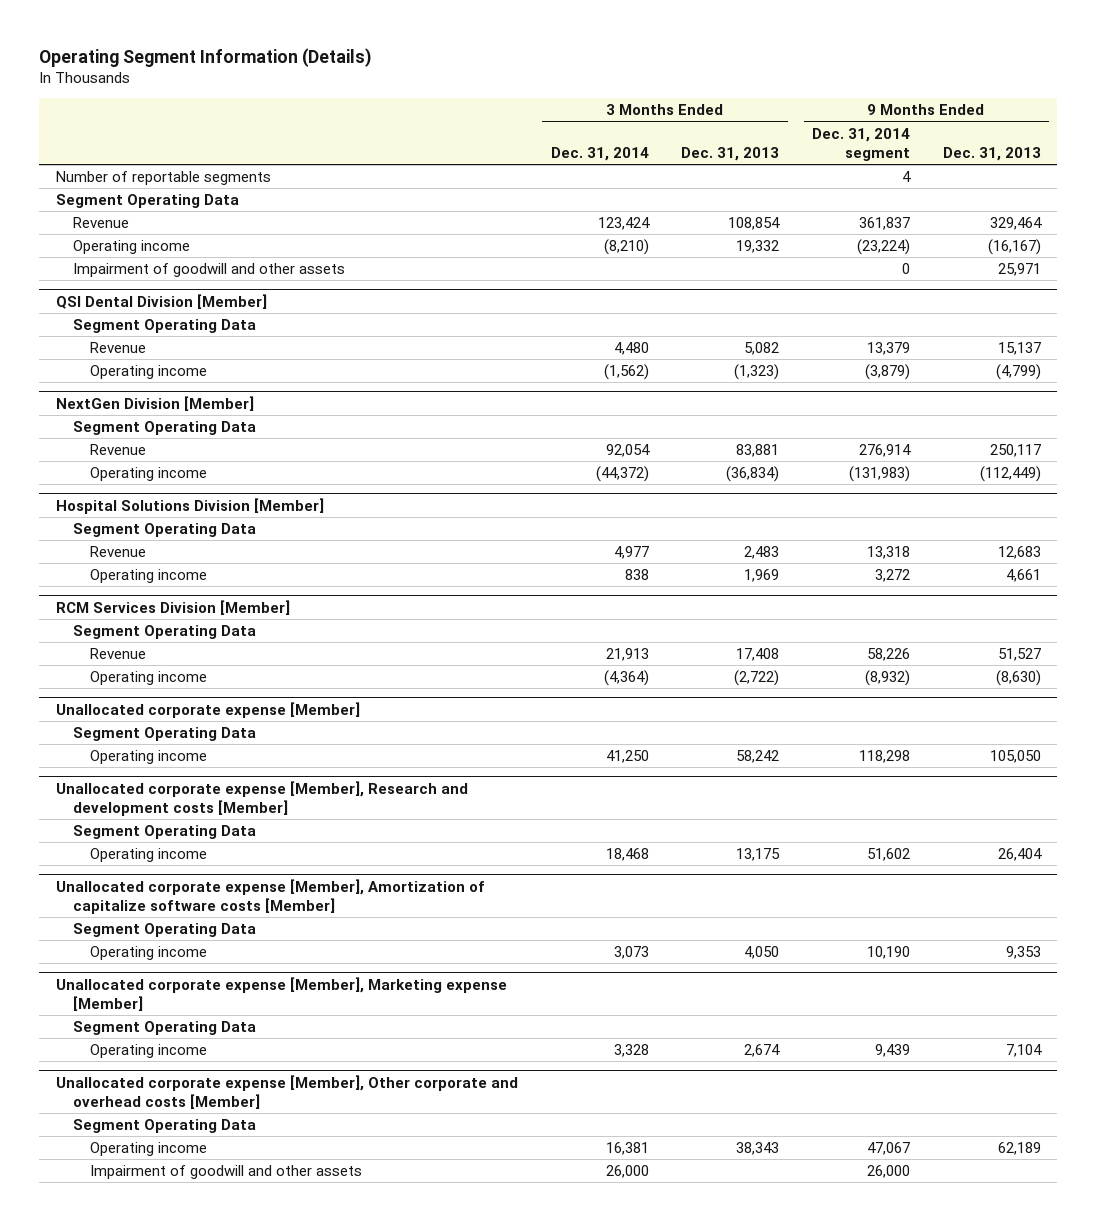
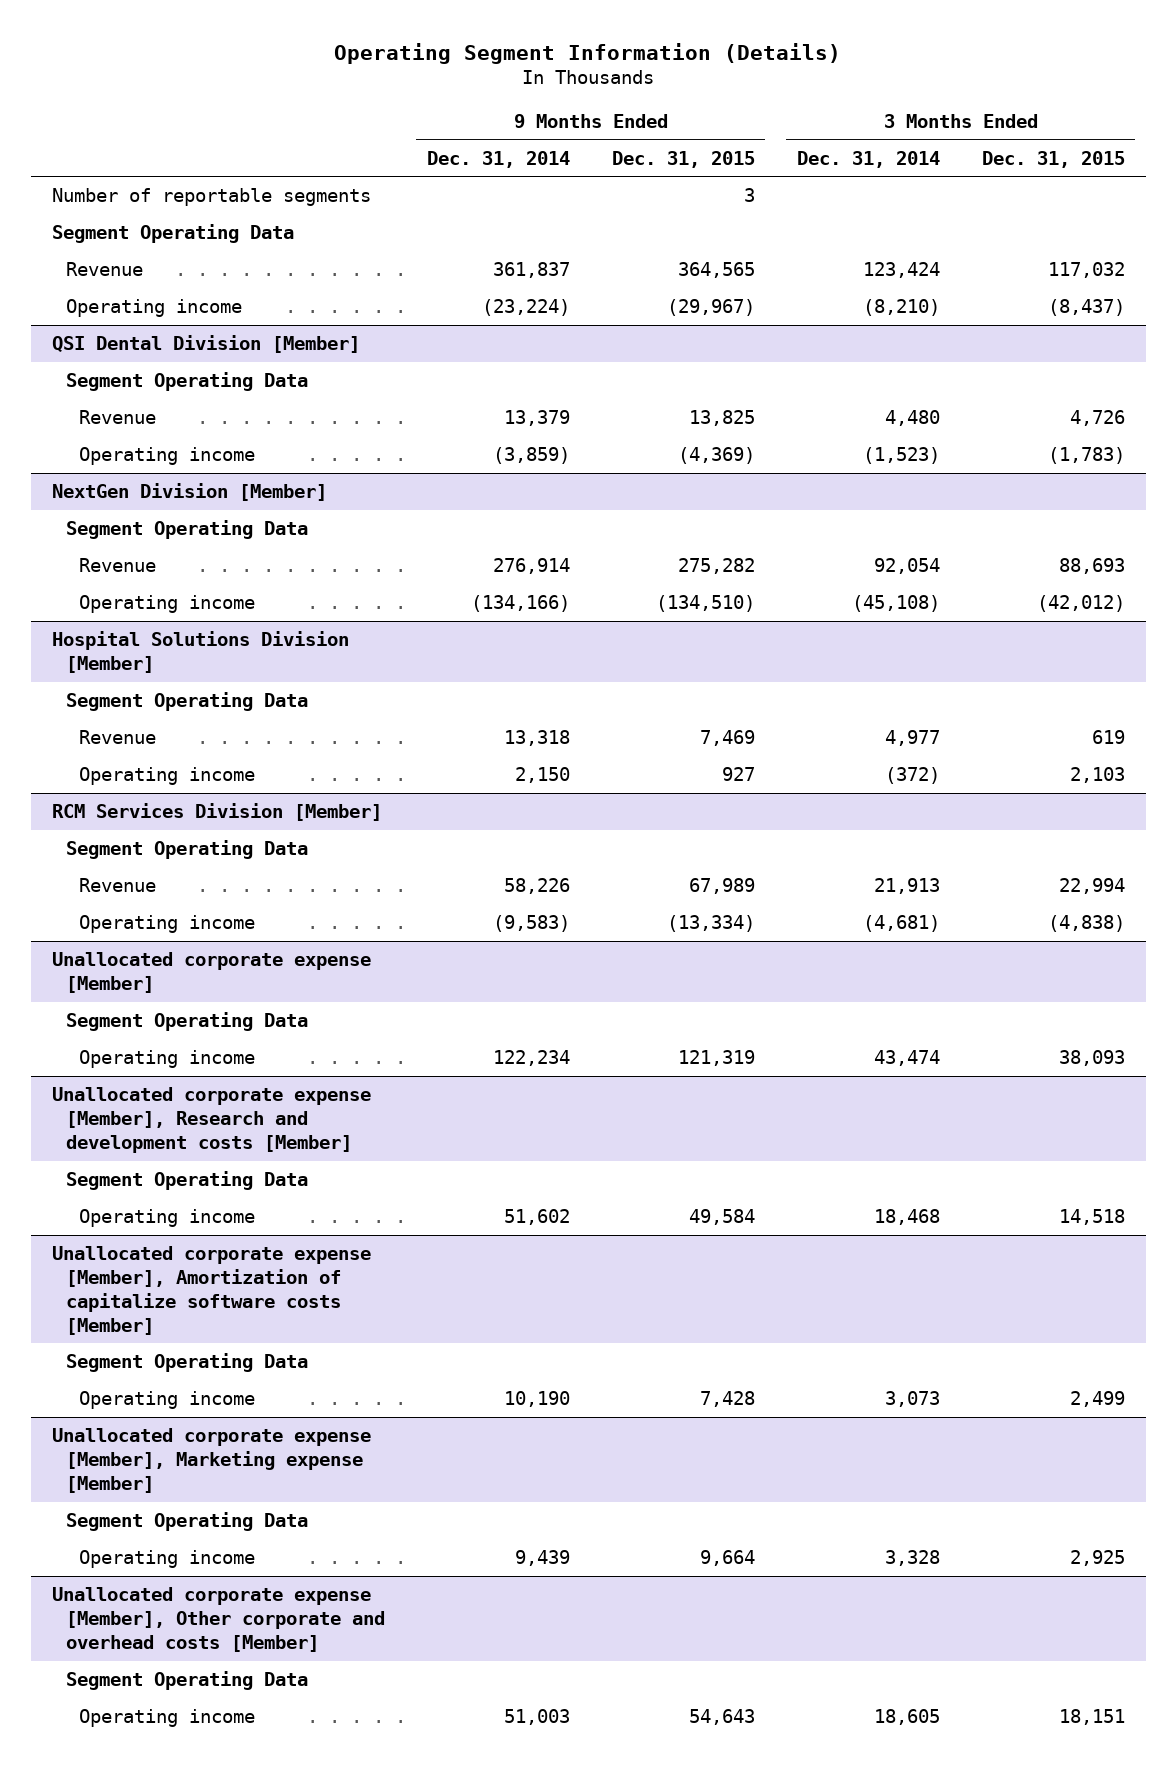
- | 3 Months Ended Dec. 31, 2014 | 3 Months Ended Dec. 31, 2013 | 9 Months Ended Dec. 31, 2014 segment | 9 Months Ended Dec. 31, 2013
+ | 9 Months Ended Dec. 31, 2014 | 9 Months Ended Dec. 31, 2015 | 3 Months Ended Dec. 31, 2014 | 3 Months Ended Dec. 31, 2015
- Impairment of goodwill and other assets | | | 0 | 25,971
@ QSI Dental Division [Member]
- Operating income | (1,562) | (1,323) | (3,879) | (4,799)
+ Operating income | (3,859) | (4,369) | (1,523) | (1,783)
@ NextGen Division [Member]
- Operating income | (44,372) | (36,834) | (131,983) | (112,449)
+ Operating income | (134,166) | (134,510) | (45,108) | (42,012)
@ Hospital Solutions Division [Member]
- Operating income | 838 | 1,969 | 3,272 | 4,661
+ Operating income | 2,150 | 927 | (372) | 2,103
@ RCM Services Division [Member]
- Operating income | (4,364) | (2,722) | (8,932) | (8,630)
+ Operating income | (9,583) | (13,334) | (4,681) | (4,838)
@ Unallocated corporate expense [Member]
- Operating income | 41,250 | 58,242 | 118,298 | 105,050
+ Operating income | 122,234 | 121,319 | 43,474 | 38,093
@ Unallocated corporate expense [Member], Other corporate and overhead costs [Member]
- Operating income | 16,381 | 38,343 | 47,067 | 62,189
- Impairment of goodwill and other assets | 26,000 | | 26,000 |
+ Operating income | 51,003 | 54,643 | 18,605 | 18,151

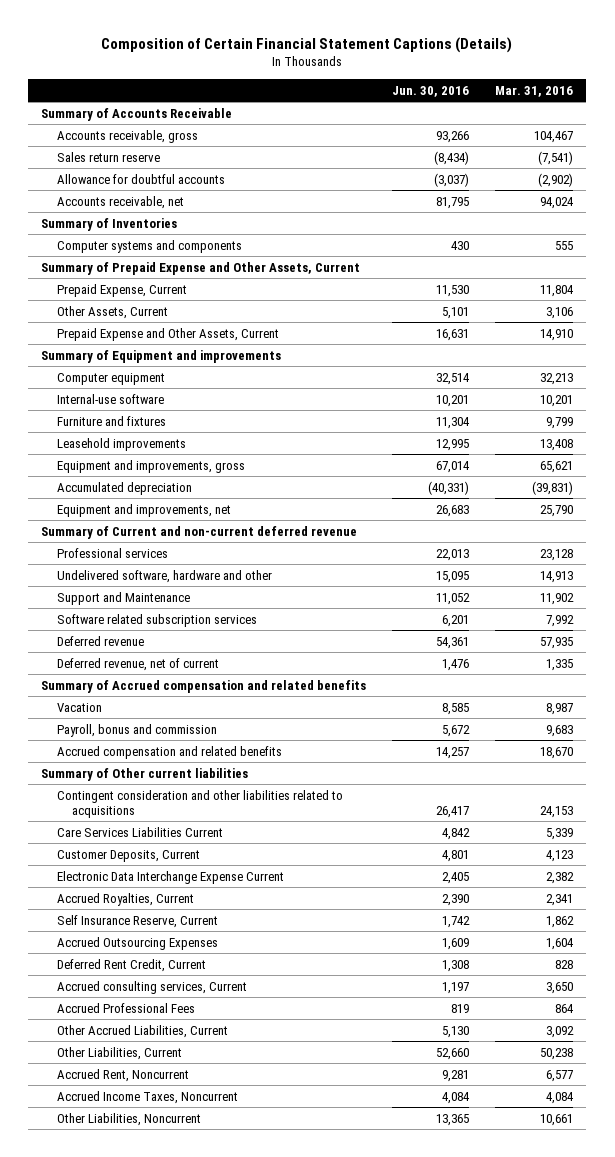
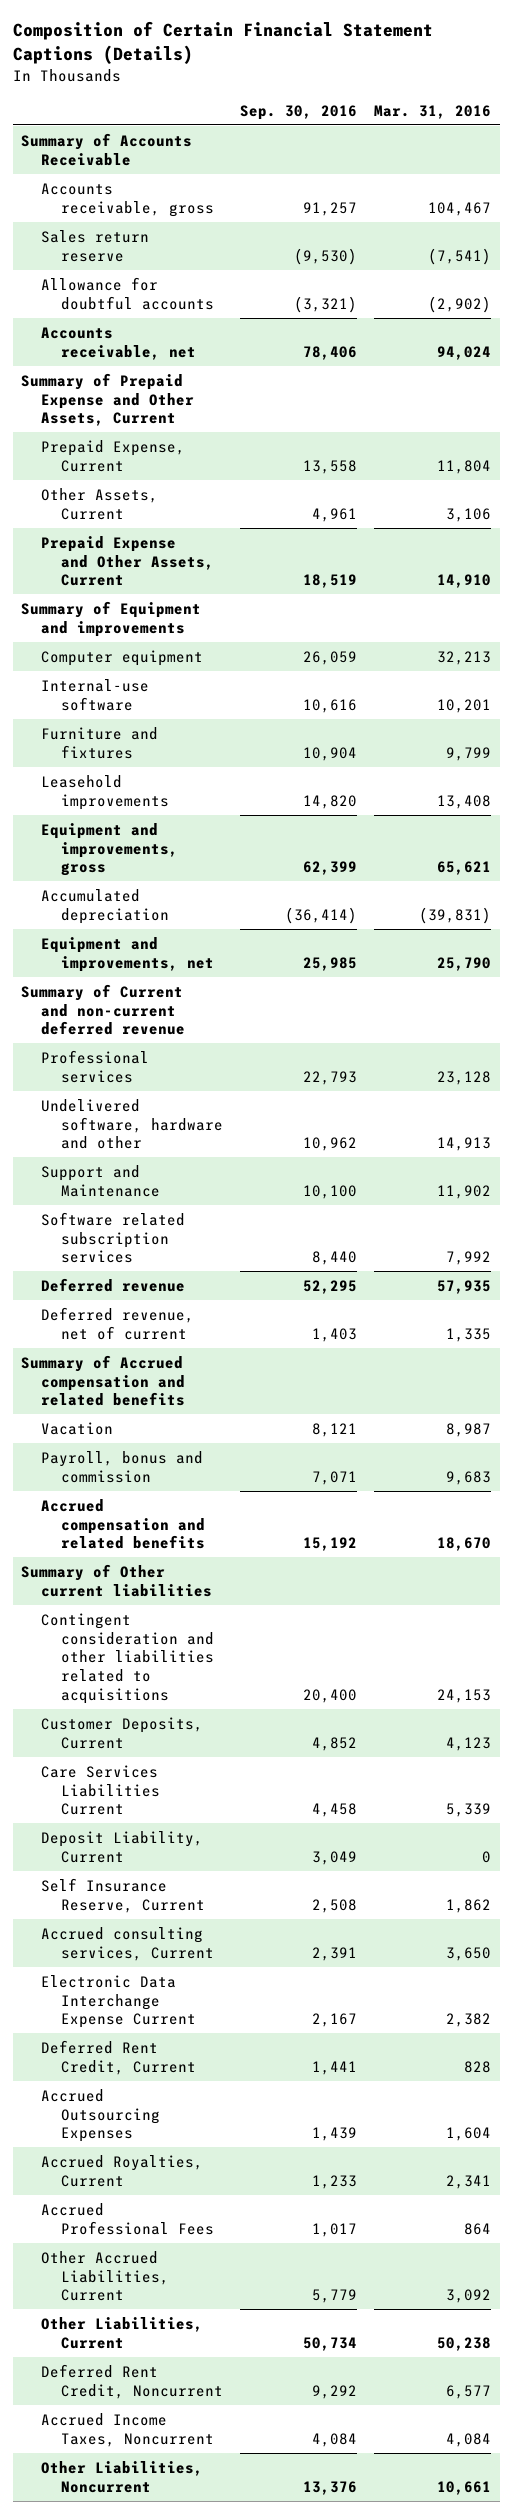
- | Jun. 30, 2016 | Mar. 31, 2016
+ | Sep. 30, 2016 | Mar. 31, 2016
- Summary of Inventories
- Computer systems and components | 430 | 555
moved down: Care Services Liabilities Current | 4,458 | 5,339
+ Deposit Liability, Current | 3,049 | 0
moved down: Electronic Data Interchange Expense Current | 2,167 | 2,382
moved down: Deferred Rent Credit, Current | 1,441 | 828
moved down: Accrued Outsourcing Expenses | 1,439 | 1,604
moved down: Accrued Royalties, Current | 1,233 | 2,341
- Accrued Rent, Noncurrent | 9,281 | 6,577
+ Deferred Rent Credit, Noncurrent | 9,292 | 6,577

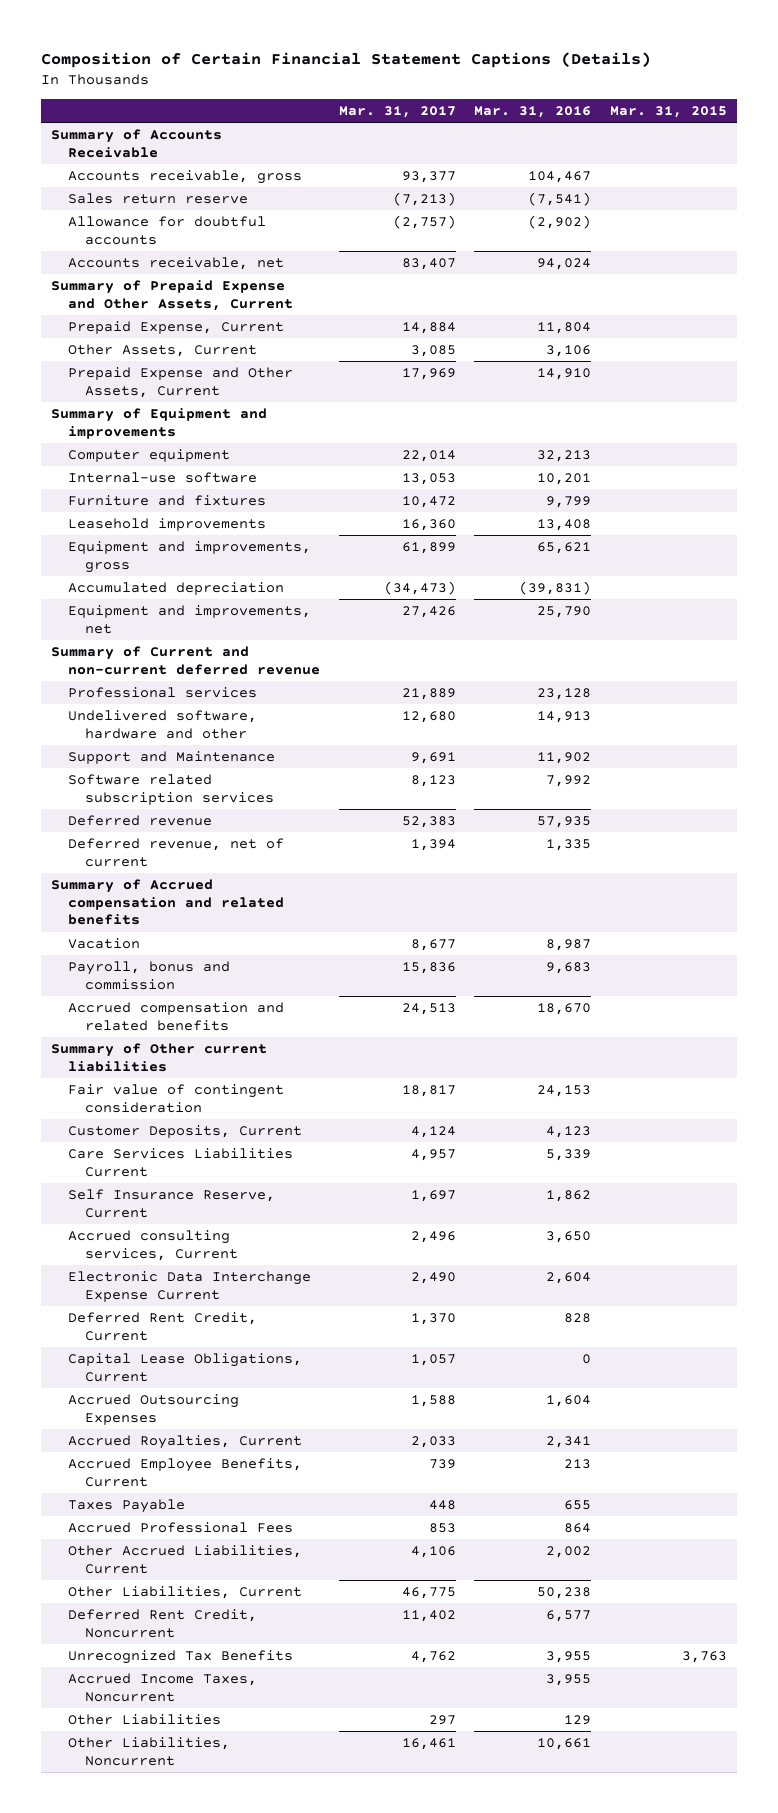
- | Sep. 30, 2016 | Mar. 31, 2016
+ | Mar. 31, 2017 | Mar. 31, 2016 | Mar. 31, 2015
- Contingent consideration and other liabilities related to acquisitions | 20,400 | 24,153
+ Fair value of contingent consideration | 18,817 | 24,153 |
- Deposit Liability, Current | 3,049 | 0
- Electronic Data Interchange Expense Current | 2,167 | 2,382
+ Electronic Data Interchange Expense Current | 2,490 | 2,604 |
+ Capital Lease Obligations, Current | 1,057 | 0 |
+ Accrued Employee Benefits, Current | 739 | 213 |
+ Taxes Payable | 448 | 655 |
- Other Accrued Liabilities, Current | 5,779 | 3,092
+ Other Accrued Liabilities, Current | 4,106 | 2,002 |
- Accrued Income Taxes, Noncurrent | 4,084 | 4,084
+ Unrecognized Tax Benefits | 4,762 | 3,955 | 3,763
+ Accrued Income Taxes, Noncurrent | | 3,955 |
+ Other Liabilities | 297 | 129 |

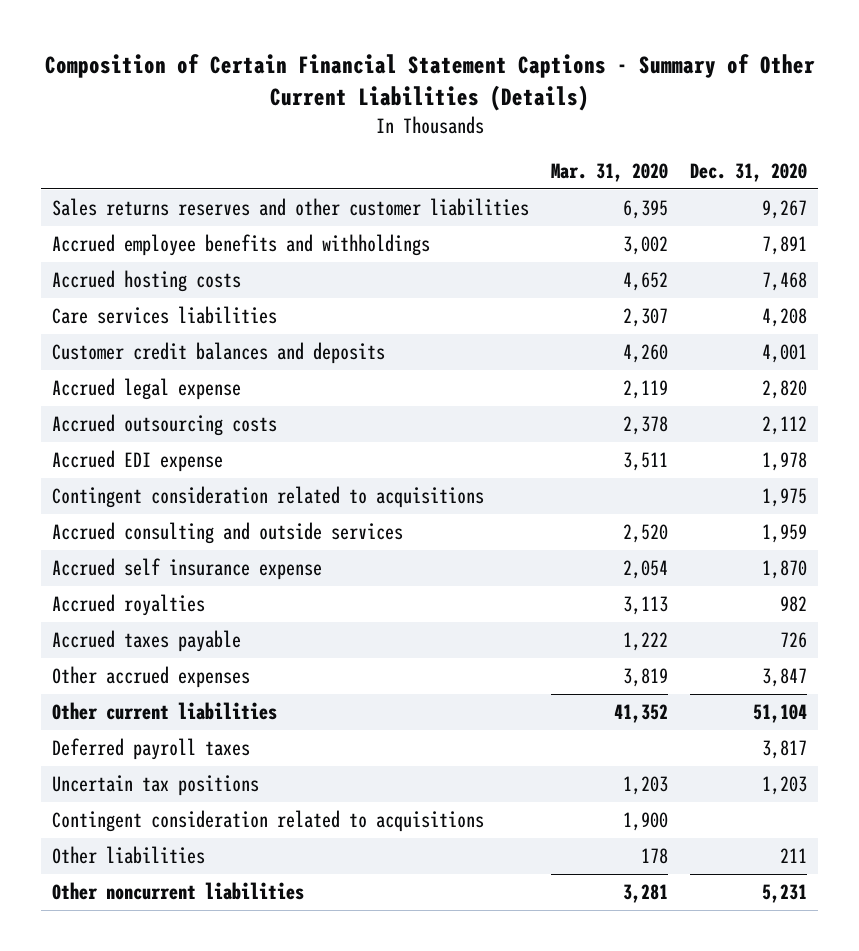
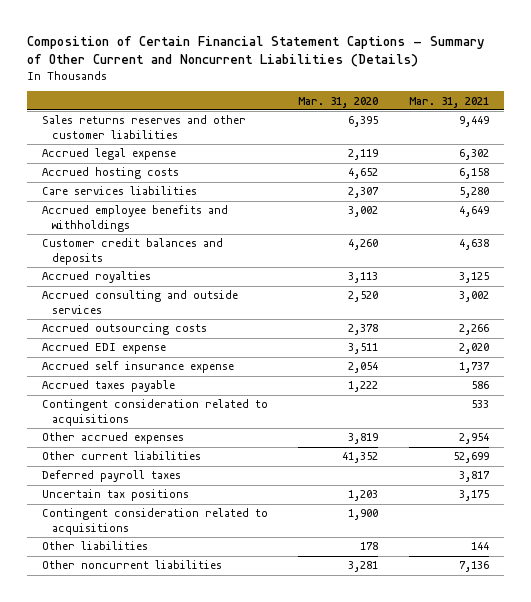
- Composition of Certain Financial Statement Captions - Summary of Other Current Liabilities (Details)
+ Composition of Certain Financial Statement Captions - Summary of Other Current and Noncurrent Liabilities (Details)
- | Mar. 31, 2020 | Dec. 31, 2020
+ | Mar. 31, 2020 | Mar. 31, 2021
moved up: Accrued legal expense | 2,119 | 6,302
moved down: Accrued employee benefits and withholdings | 3,002 | 4,649
moved up: Accrued royalties | 3,113 | 3,125
moved up: Accrued consulting and outside services | 2,520 | 3,002
moved down: Contingent consideration related to acquisitions | | 533

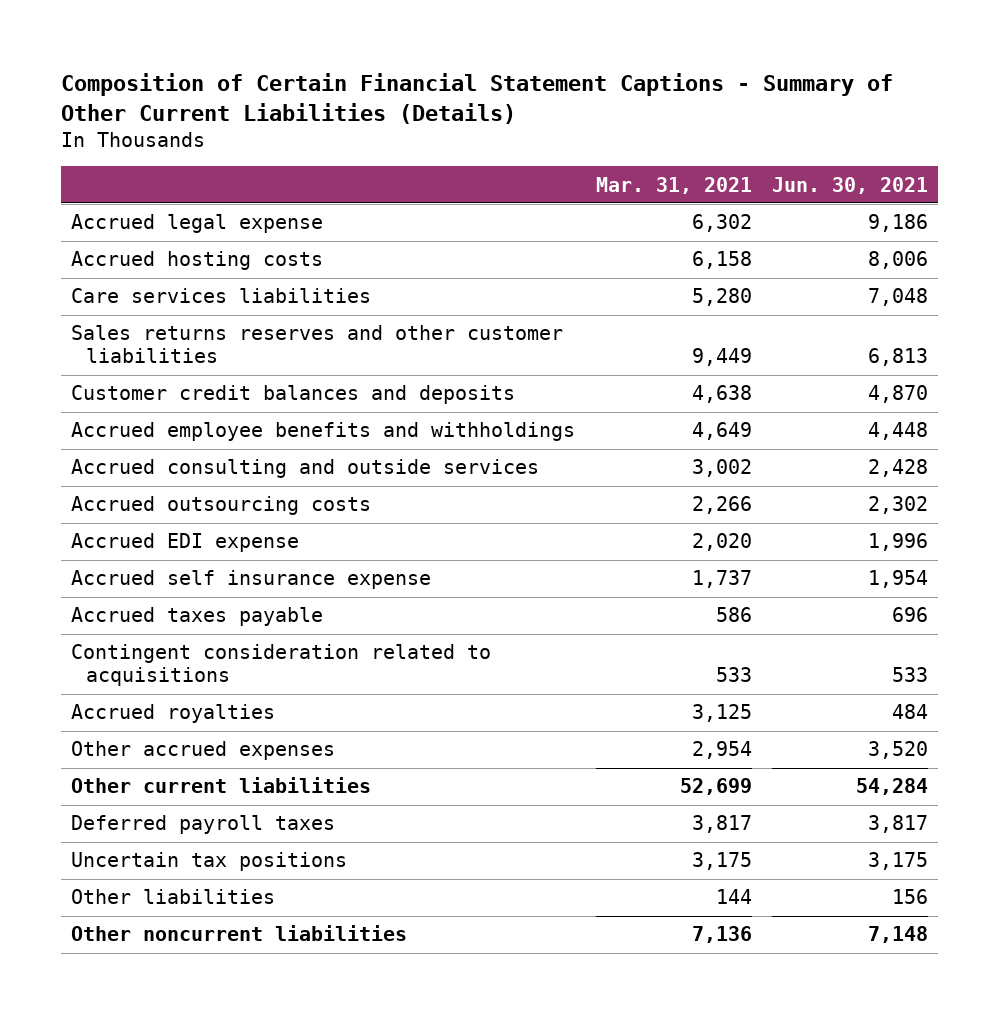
- Composition of Certain Financial Statement Captions - Summary of Other Current and Noncurrent Liabilities (Details)
+ Composition of Certain Financial Statement Captions - Summary of Other Current Liabilities (Details)
- | Mar. 31, 2020 | Mar. 31, 2021
+ | Mar. 31, 2021 | Jun. 30, 2021
moved down: Sales returns reserves and other customer liabilities | 9,449 | 6,813
moved down: Accrued employee benefits and withholdings | 4,649 | 4,448
moved down: Accrued royalties | 3,125 | 484
- Contingent consideration related to acquisitions | 1,900 |

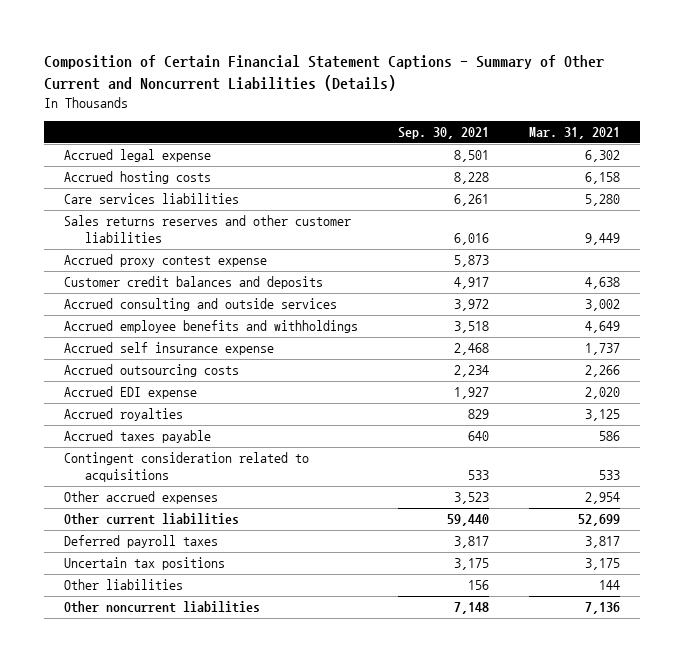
- Composition of Certain Financial Statement Captions - Summary of Other Current Liabilities (Details)
+ Composition of Certain Financial Statement Captions - Summary of Other Current and Noncurrent Liabilities (Details)
- | Mar. 31, 2021 | Jun. 30, 2021
+ | Sep. 30, 2021 | Mar. 31, 2021
+ Accrued proxy contest expense | 5,873 |
moved down: Accrued employee benefits and withholdings | 3,518 | 4,649
moved up: Accrued self insurance expense | 2,468 | 1,737
moved up: Accrued royalties | 829 | 3,125

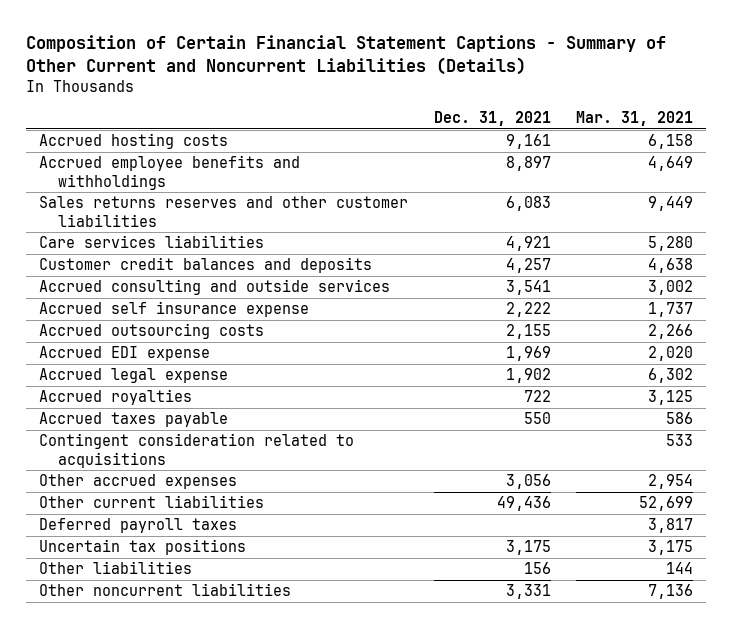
- | Sep. 30, 2021 | Mar. 31, 2021
+ | Dec. 31, 2021 | Mar. 31, 2021
moved up: Accrued employee benefits and withholdings | 8,897 | 4,649
- Accrued proxy contest expense | 5,873 |
moved down: Care services liabilities | 4,921 | 5,280
moved down: Accrued legal expense | 1,902 | 6,302

